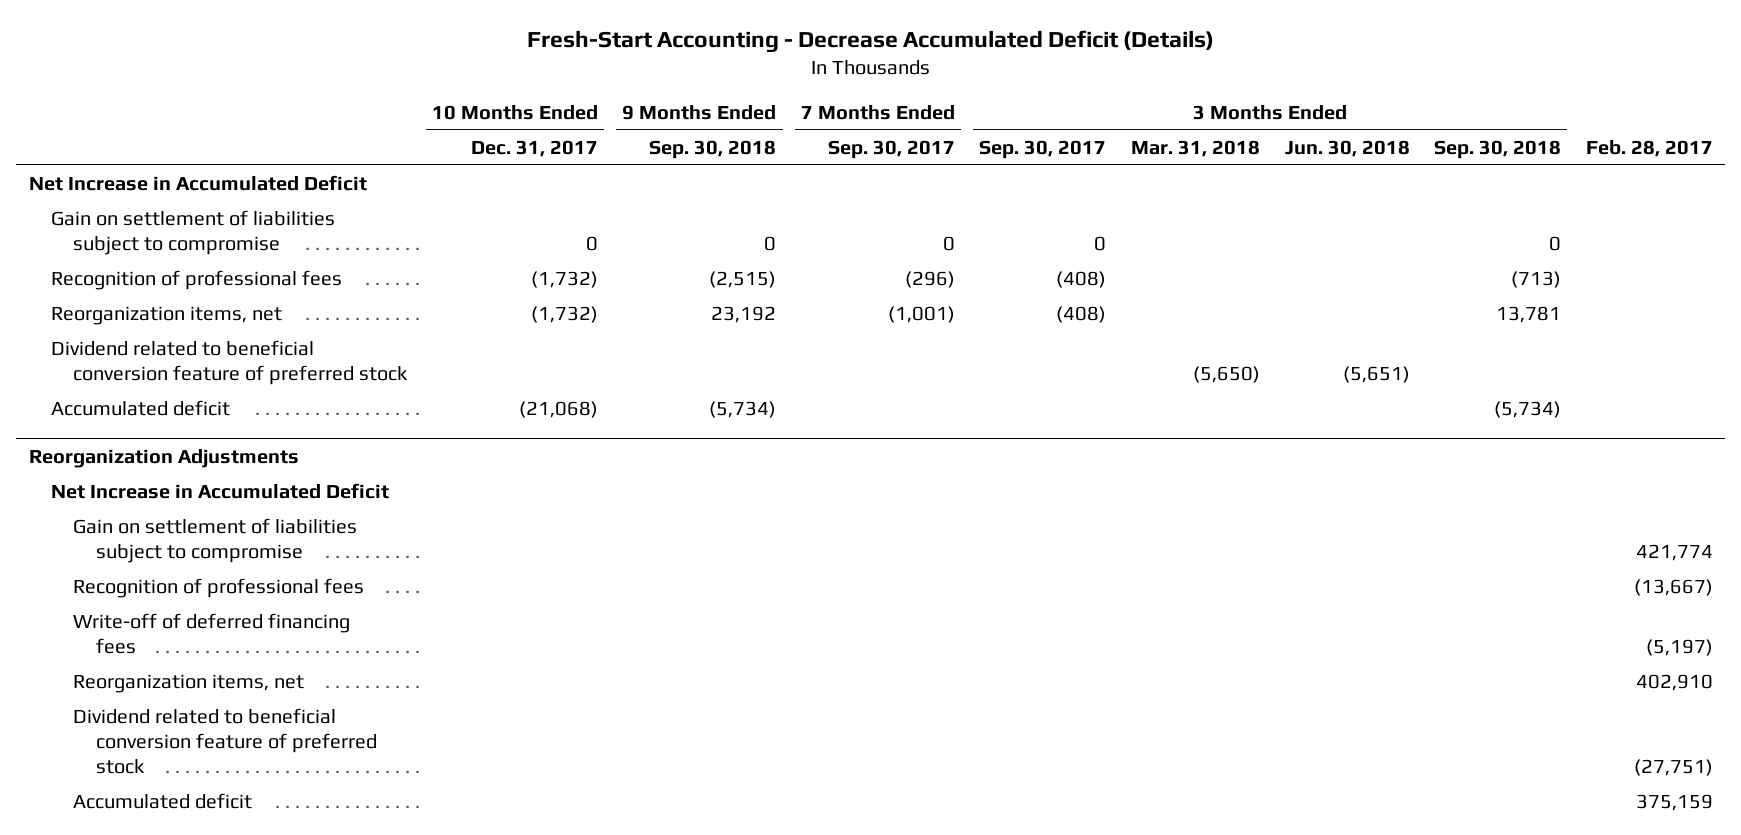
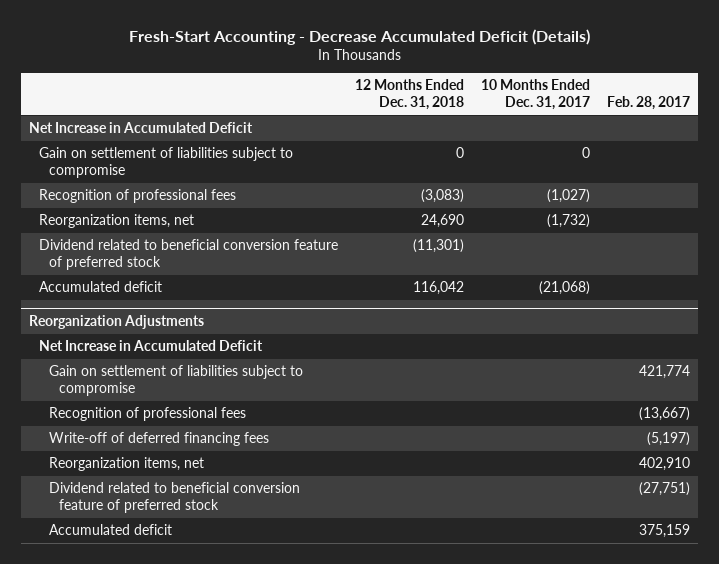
- | 10 Months Ended Dec. 31, 2017 | 9 Months Ended Sep. 30, 2018 | 7 Months Ended Sep. 30, 2017 | 3 Months Ended Sep. 30, 2017 | 3 Months Ended Mar. 31, 2018 | 3 Months Ended Jun. 30, 2018 | 3 Months Ended Sep. 30, 2018 | Feb. 28, 2017
+ | 12 Months Ended Dec. 31, 2018 | 10 Months Ended Dec. 31, 2017 | Feb. 28, 2017
- Recognition of professional fees | (1,732) | (2,515) | (296) | (408) | | | (713) |
+ Recognition of professional fees | (3,083) | (1,027) |

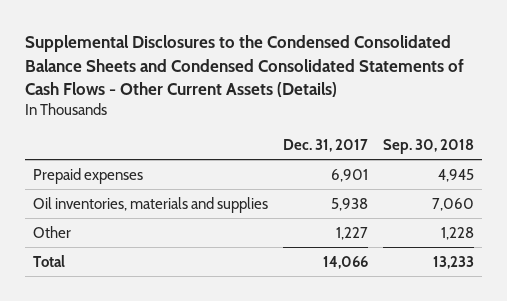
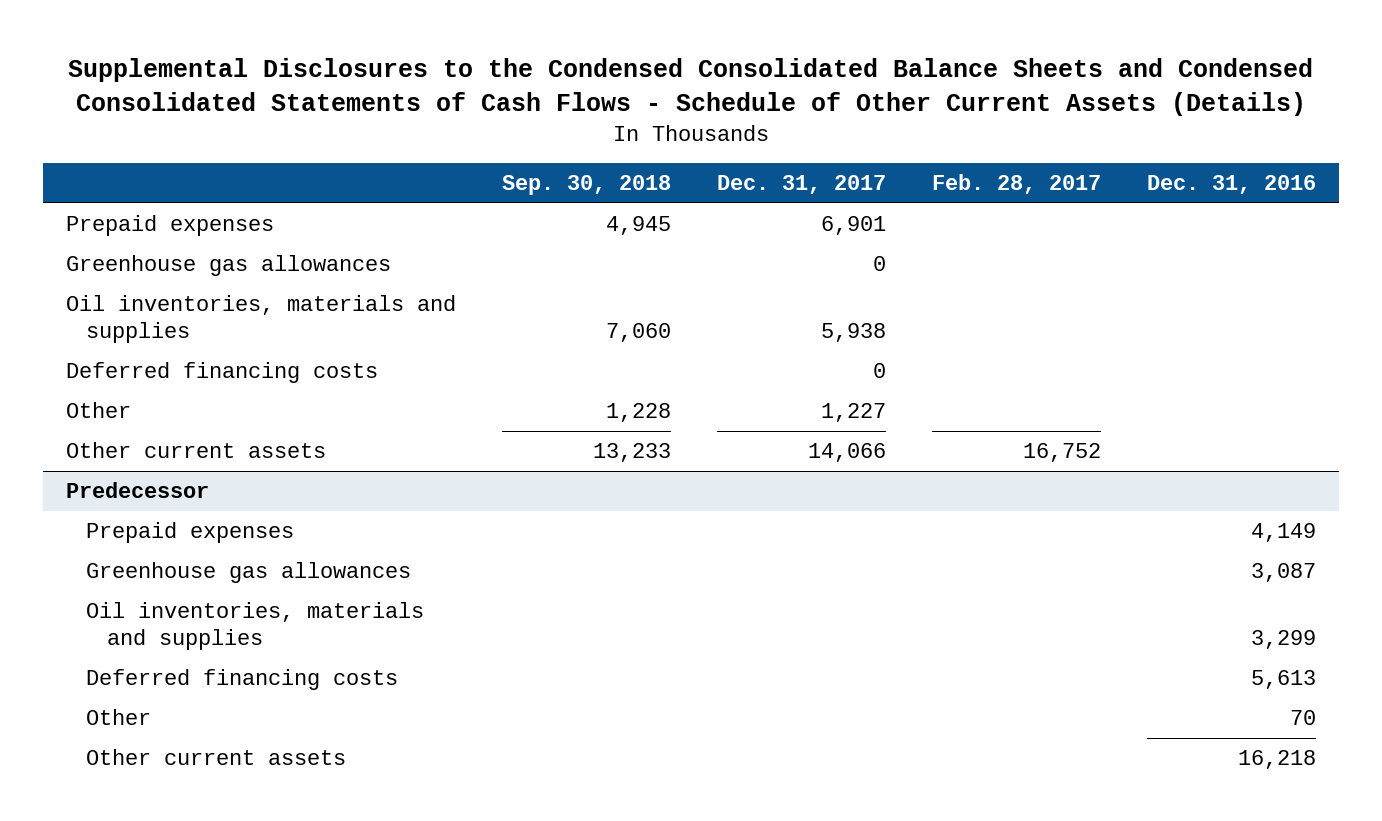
- Supplemental Disclosures to the Condensed Consolidated Balance Sheets and Condensed Consolidated Statements of Cash Flows - Other Current Assets (Details)
+ Supplemental Disclosures to the Condensed Consolidated Balance Sheets and Condensed Consolidated Statements of Cash Flows - Schedule of Other Current Assets (Details)
- | Dec. 31, 2017 | Sep. 30, 2018
+ | Sep. 30, 2018 | Dec. 31, 2017 | Feb. 28, 2017 | Dec. 31, 2016
+ Greenhouse gas allowances | | 0 | |
+ Deferred financing costs | | 0 | |
- Total | 14,066 | 13,233
+ Other current assets | 13,233 | 14,066 | 16,752 |
+ Predecessor
+ Prepaid expenses | | | | 4,149
+ Greenhouse gas allowances | | | | 3,087
+ Oil inventories, materials and supplies | | | | 3,299
+ Deferred financing costs | | | | 5,613
+ Other | | | | 70
+ Other current assets | | | | 16,218

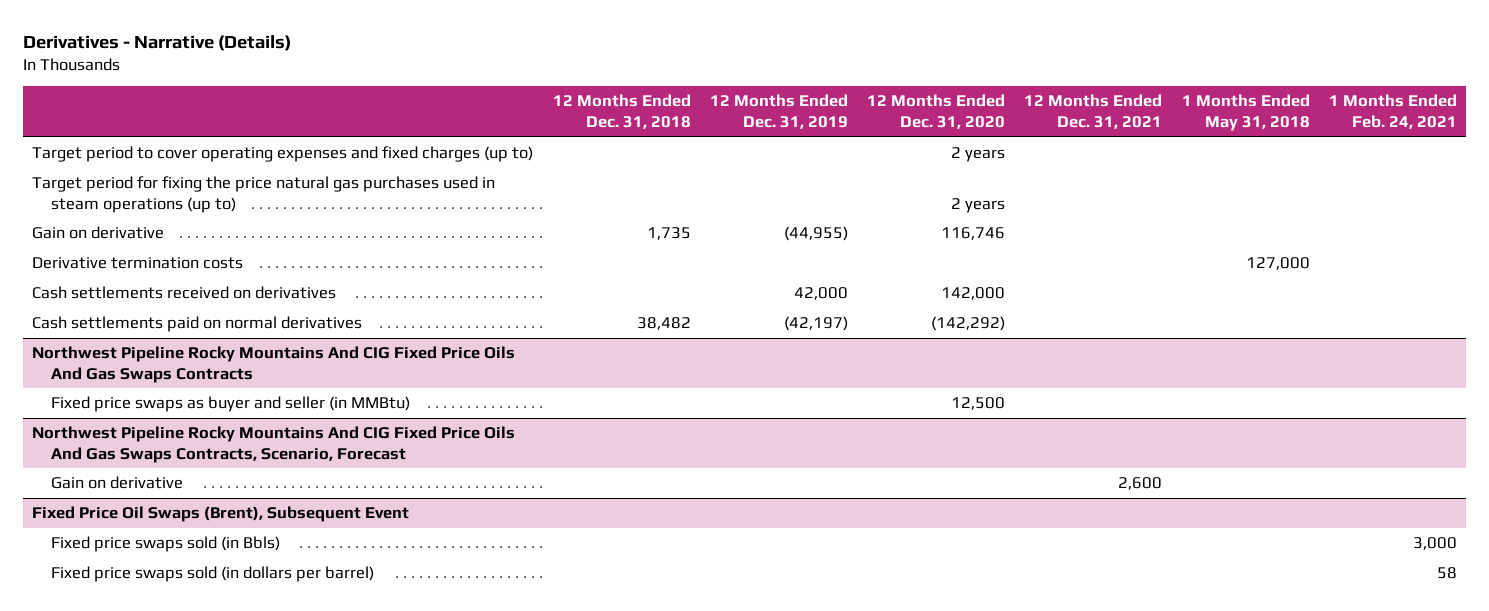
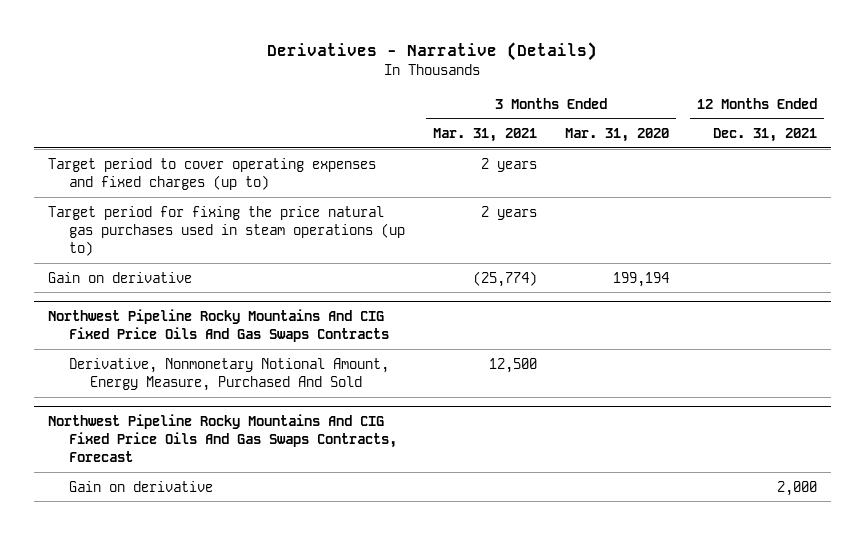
- | 12 Months Ended Dec. 31, 2018 | 12 Months Ended Dec. 31, 2019 | 12 Months Ended Dec. 31, 2020 | 12 Months Ended Dec. 31, 2021 | 1 Months Ended May 31, 2018 | 1 Months Ended Feb. 24, 2021
+ | 3 Months Ended Mar. 31, 2021 | 3 Months Ended Mar. 31, 2020 | 12 Months Ended Dec. 31, 2021
- Derivative termination costs | | | | | 127,000 |
- Cash settlements received on derivatives | | 42,000 | 142,000 | | |
- Cash settlements paid on normal derivatives | 38,482 | (42,197) | (142,292) | | |
@ Northwest Pipeline Rocky Mountains And CIG Fixed Price Oils And Gas Swaps Contracts
- Fixed price swaps as buyer and seller (in MMBtu) | | | 12,500 | | |
- Northwest Pipeline Rocky Mountains And CIG Fixed Price Oils And Gas Swaps Contracts, Scenario, Forecast
- Gain on derivative | | | | 2,600 | |
- Fixed Price Oil Swaps (Brent), Subsequent Event
- Fixed price swaps sold (in Bbls) | | | | | | 3,000
- Fixed price swaps sold (in dollars per barrel) | | | | | | 58
@ Northwest Pipeline Rocky Mountains And CIG Fixed Price Oils And Gas Swaps Contracts
+ Derivative, Nonmonetary Notional Amount, Energy Measure, Purchased And Sold | 12,500 | |
+ Northwest Pipeline Rocky Mountains And CIG Fixed Price Oils And Gas Swaps Contracts, Forecast
+ Gain on derivative | | | 2,000

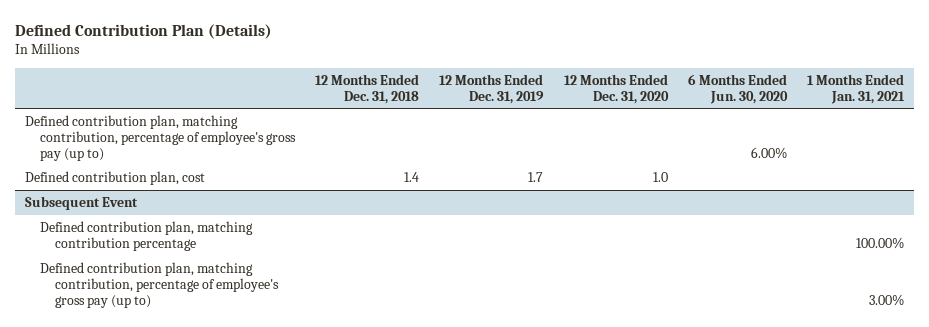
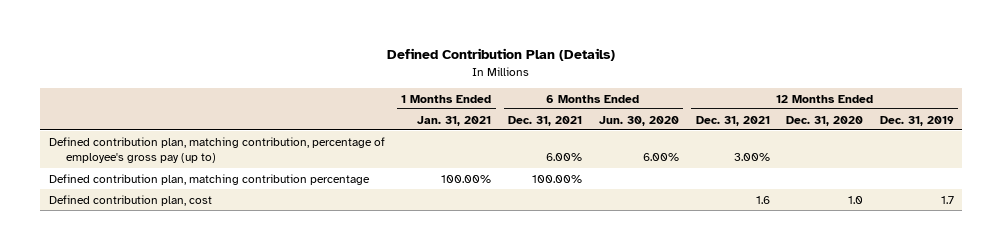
- | 12 Months Ended Dec. 31, 2018 | 12 Months Ended Dec. 31, 2019 | 12 Months Ended Dec. 31, 2020 | 6 Months Ended Jun. 30, 2020 | 1 Months Ended Jan. 31, 2021
+ | 1 Months Ended Jan. 31, 2021 | 6 Months Ended Dec. 31, 2021 | 6 Months Ended Jun. 30, 2020 | 12 Months Ended Dec. 31, 2021 | 12 Months Ended Dec. 31, 2020 | 12 Months Ended Dec. 31, 2019
+ Defined contribution plan, matching contribution percentage | 100.00% | 100.00% | | | |
- Subsequent Event
- Defined contribution plan, matching contribution percentage | | | | | 100.00%
- Defined contribution plan, matching contribution, percentage of employee's gross pay (up to) | | | | | 3.00%

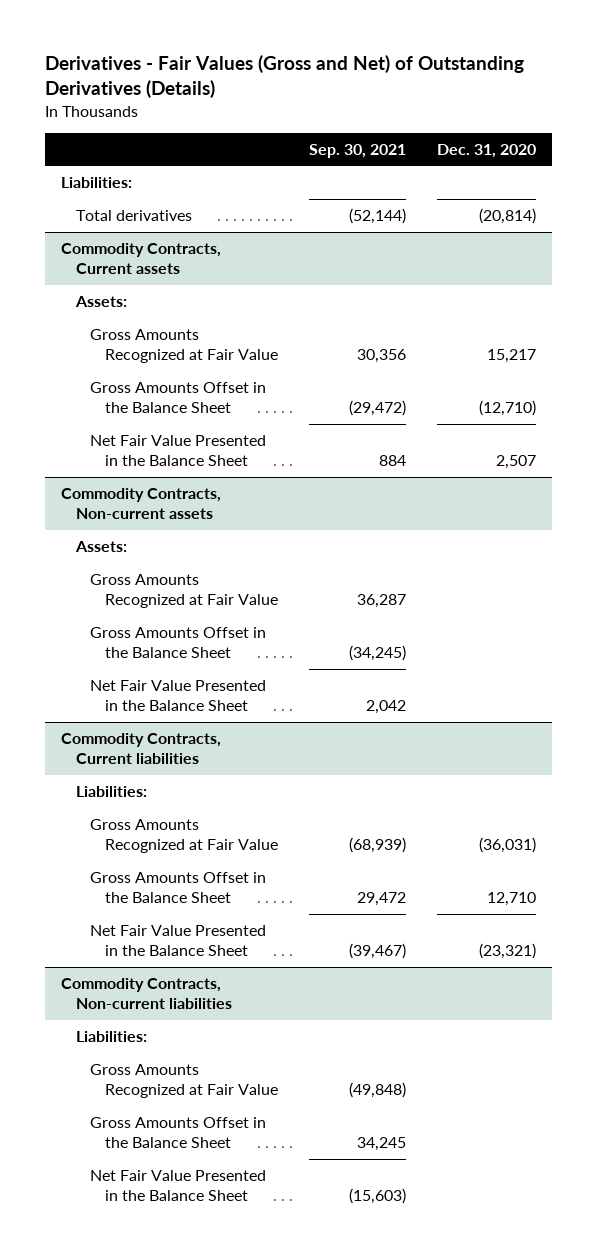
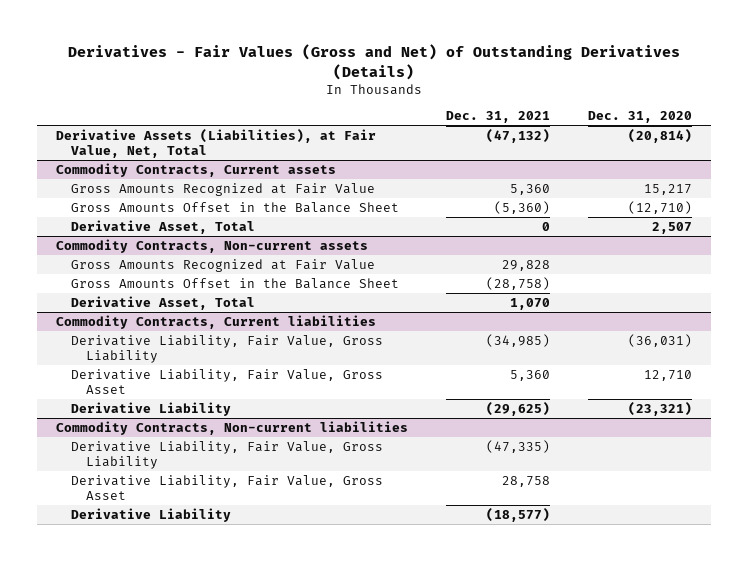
- | Sep. 30, 2021 | Dec. 31, 2020
+ | Dec. 31, 2021 | Dec. 31, 2020
- Liabilities:
- Total derivatives | (52,144) | (20,814)
+ Derivative Assets (Liabilities), at Fair Value, Net, Total | (47,132) | (20,814)
@ Commodity Contracts, Current assets
- Assets:
- Net Fair Value Presented in the Balance Sheet | 884 | 2,507
+ Derivative Asset, Total | 0 | 2,507
@ Commodity Contracts, Non-current assets
- Assets:
- Net Fair Value Presented in the Balance Sheet | 2,042 |
+ Derivative Asset, Total | 1,070 |
@ Commodity Contracts, Current liabilities
- Liabilities:
- Gross Amounts Recognized at Fair Value | (68,939) | (36,031)
- Gross Amounts Offset in the Balance Sheet | 29,472 | 12,710
- Net Fair Value Presented in the Balance Sheet | (39,467) | (23,321)
+ Derivative Liability, Fair Value, Gross Liability | (34,985) | (36,031)
+ Derivative Liability, Fair Value, Gross Asset | 5,360 | 12,710
+ Derivative Liability | (29,625) | (23,321)
@ Commodity Contracts, Non-current liabilities
- Liabilities:
- Gross Amounts Recognized at Fair Value | (49,848) |
- Gross Amounts Offset in the Balance Sheet | 34,245 |
- Net Fair Value Presented in the Balance Sheet | (15,603) |
+ Derivative Liability, Fair Value, Gross Liability | (47,335) |
+ Derivative Liability, Fair Value, Gross Asset | 28,758 |
+ Derivative Liability | (18,577) |

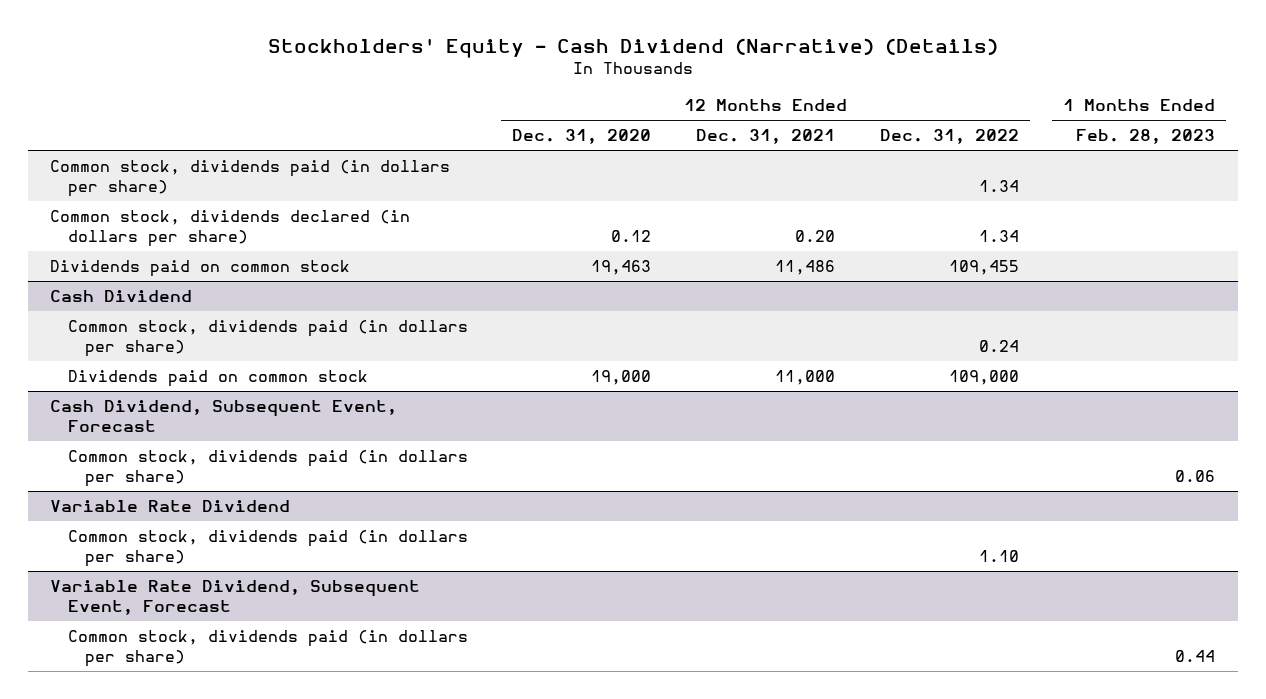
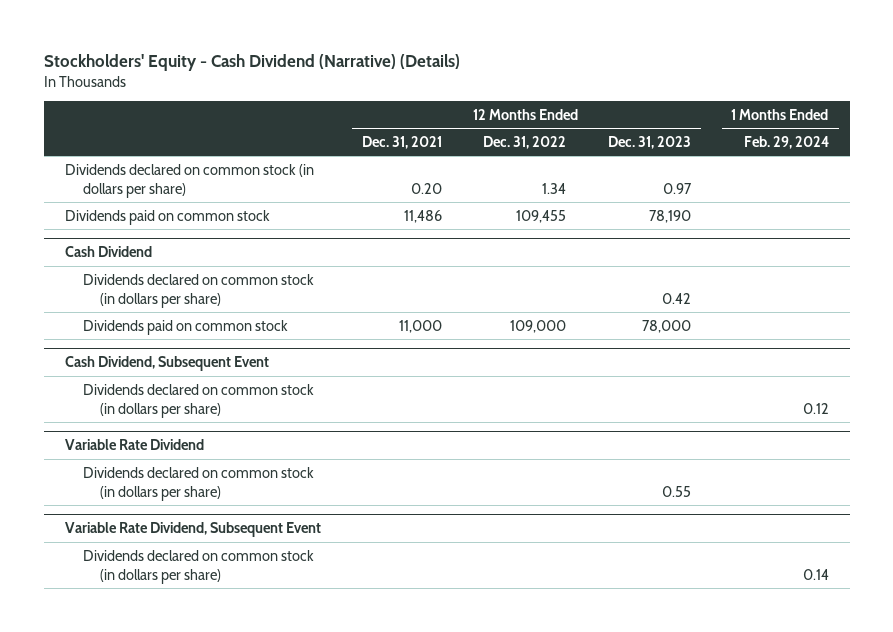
- | 12 Months Ended Dec. 31, 2020 | 12 Months Ended Dec. 31, 2021 | 12 Months Ended Dec. 31, 2022 | 1 Months Ended Feb. 28, 2023
+ | 12 Months Ended Dec. 31, 2021 | 12 Months Ended Dec. 31, 2022 | 12 Months Ended Dec. 31, 2023 | 1 Months Ended Feb. 29, 2024
- Common stock, dividends paid (in dollars per share) | | | 1.34 |
- Common stock, dividends declared (in dollars per share) | 0.12 | 0.20 | 1.34 |
+ Dividends declared on common stock (in dollars per share) | 0.20 | 1.34 | 0.97 |
@ Cash Dividend
- Common stock, dividends paid (in dollars per share) | | | 0.24 |
+ Dividends declared on common stock (in dollars per share) | | | 0.42 |
- Cash Dividend, Subsequent Event, Forecast
- Common stock, dividends paid (in dollars per share) | | | | 0.06
+ Cash Dividend, Subsequent Event
+ Dividends declared on common stock (in dollars per share) | | | | 0.12
@ Variable Rate Dividend
- Common stock, dividends paid (in dollars per share) | | | 1.10 |
- Variable Rate Dividend, Subsequent Event, Forecast
- Common stock, dividends paid (in dollars per share) | | | | 0.44
@ Variable Rate Dividend
+ Dividends declared on common stock (in dollars per share) | | | 0.55 |
+ Variable Rate Dividend, Subsequent Event
+ Dividends declared on common stock (in dollars per share) | | | | 0.14

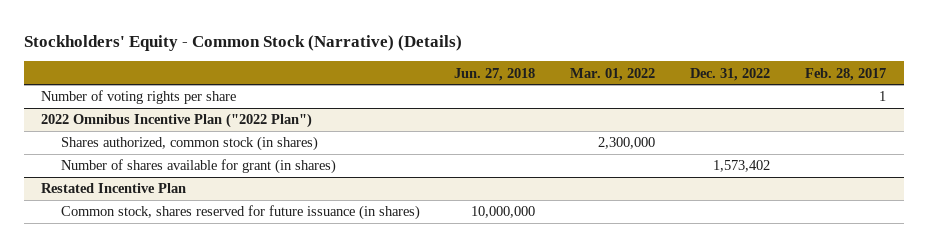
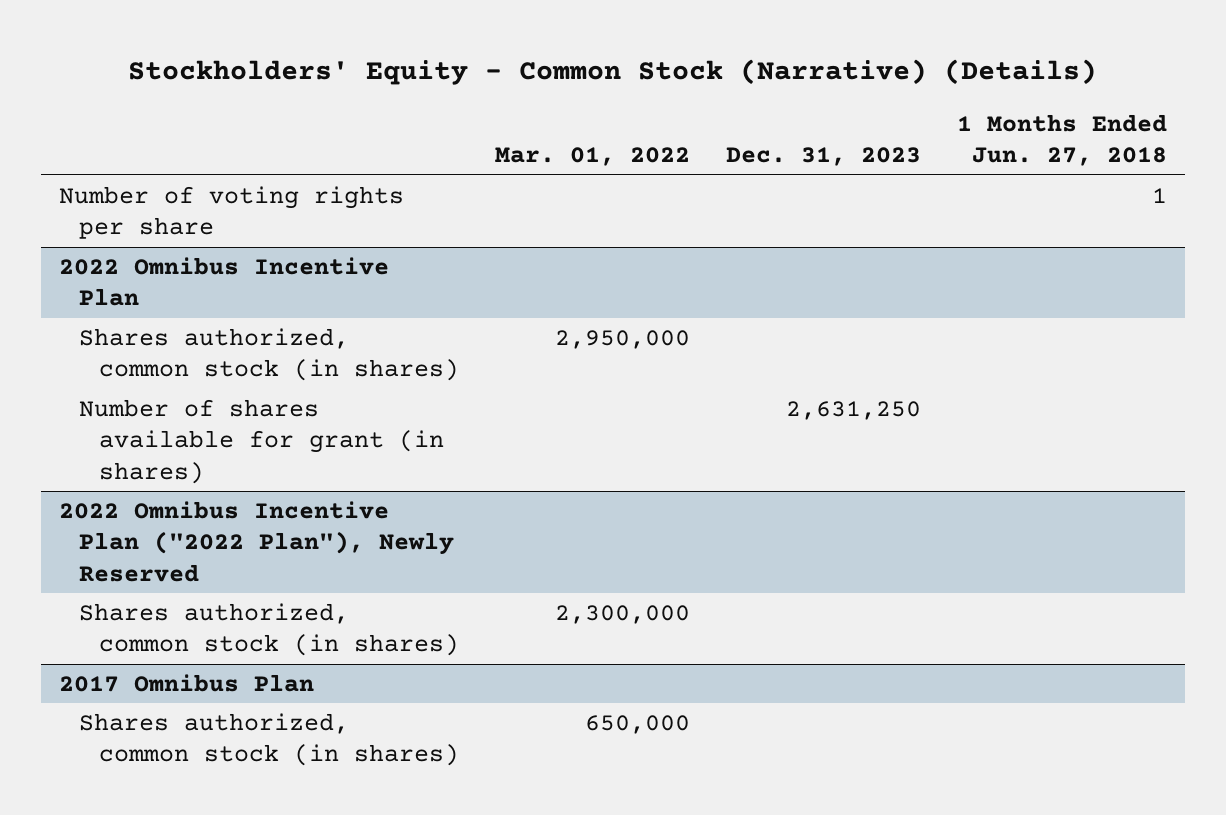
- | Jun. 27, 2018 | Mar. 01, 2022 | Dec. 31, 2022 | Feb. 28, 2017
+ | Mar. 01, 2022 | Dec. 31, 2023 | 1 Months Ended Jun. 27, 2018
- 2022 Omnibus Incentive Plan ("2022 Plan")
- Shares authorized, common stock (in shares) | | 2,300,000 | |
+ 2022 Omnibus Incentive Plan
+ Shares authorized, common stock (in shares) | 2,950,000 | |
- Restated Incentive Plan
- Common stock, shares reserved for future issuance (in shares) | 10,000,000 | | |
+ 2022 Omnibus Incentive Plan ("2022 Plan"), Newly Reserved
+ Shares authorized, common stock (in shares) | 2,300,000 | |
+ 2017 Omnibus Plan
+ Shares authorized, common stock (in shares) | 650,000 | |

